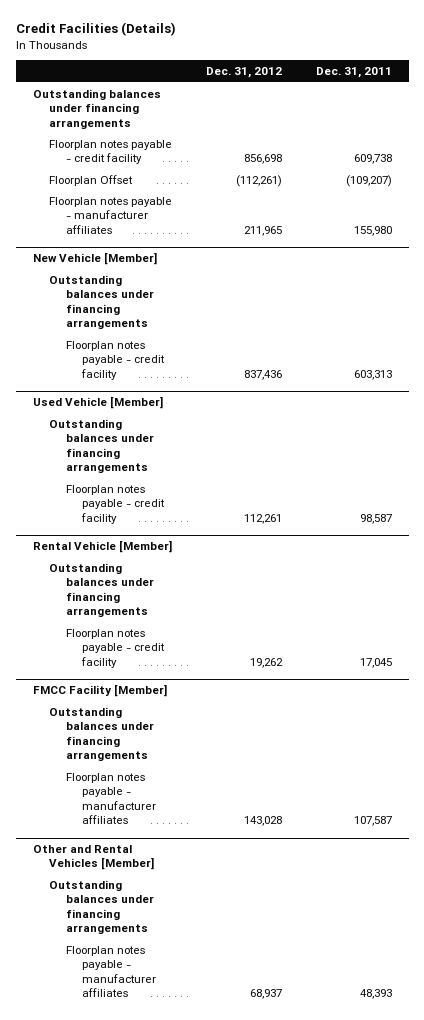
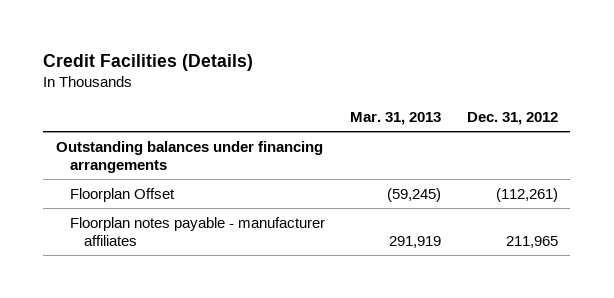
- | Dec. 31, 2012 | Dec. 31, 2011
+ | Mar. 31, 2013 | Dec. 31, 2012
- Floorplan notes payable - credit facility | 856,698 | 609,738
- New Vehicle [Member]
- Outstanding balances under financing arrangements
- Floorplan notes payable - credit facility | 837,436 | 603,313
- Used Vehicle [Member]
- Outstanding balances under financing arrangements
- Floorplan notes payable - credit facility | 112,261 | 98,587
- Rental Vehicle [Member]
- Outstanding balances under financing arrangements
- Floorplan notes payable - credit facility | 19,262 | 17,045
- FMCC Facility [Member]
- Outstanding balances under financing arrangements
- Floorplan notes payable - manufacturer affiliates | 143,028 | 107,587
- Other and Rental Vehicles [Member]
- Outstanding balances under financing arrangements
- Floorplan notes payable - manufacturer affiliates | 68,937 | 48,393

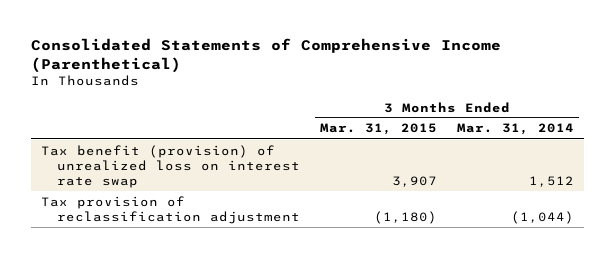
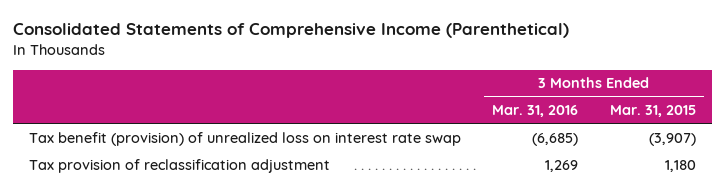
- | 3 Months Ended Mar. 31, 2015 | 3 Months Ended Mar. 31, 2014
+ | 3 Months Ended Mar. 31, 2016 | 3 Months Ended Mar. 31, 2015
- Tax benefit (provision) of unrealized loss on interest rate swap | 3,907 | 1,512
- Tax provision of reclassification adjustment | (1,180) | (1,044)
+ Tax benefit (provision) of unrealized loss on interest rate swap | (6,685) | (3,907)
+ Tax provision of reclassification adjustment | 1,269 | 1,180

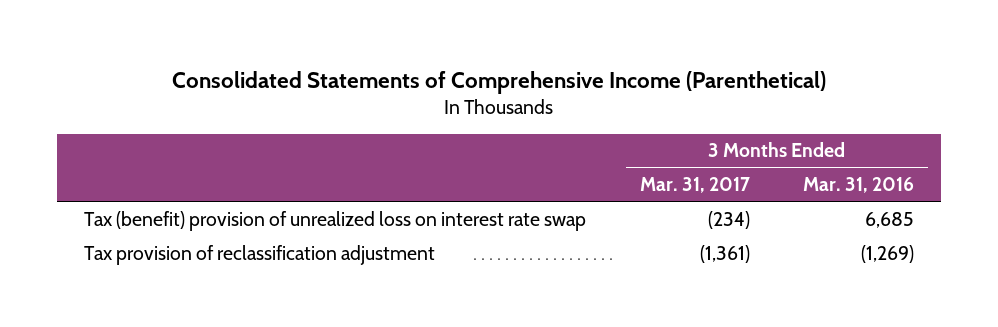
- | 3 Months Ended Mar. 31, 2016 | 3 Months Ended Mar. 31, 2015
+ | 3 Months Ended Mar. 31, 2017 | 3 Months Ended Mar. 31, 2016
- Tax benefit (provision) of unrealized loss on interest rate swap | (6,685) | (3,907)
- Tax provision of reclassification adjustment | 1,269 | 1,180
+ Tax (benefit) provision of unrealized loss on interest rate swap | (234) | 6,685
+ Tax provision of reclassification adjustment | (1,361) | (1,269)

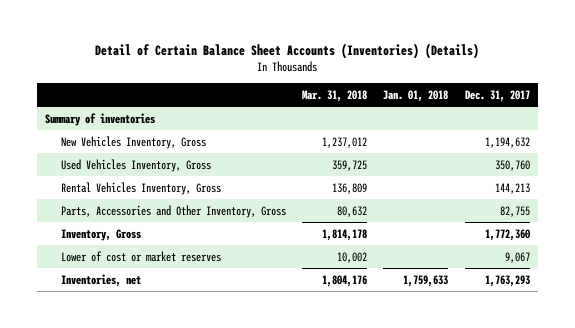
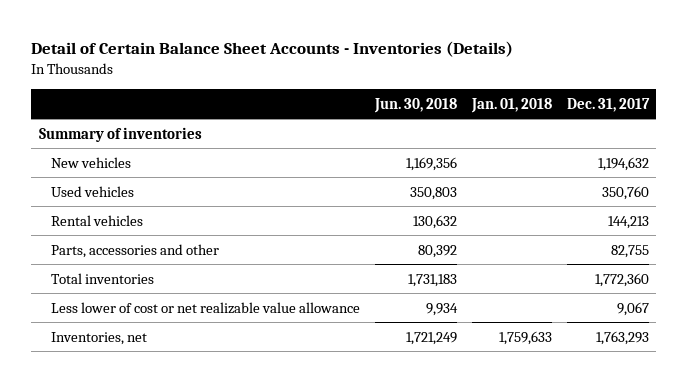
- Detail of Certain Balance Sheet Accounts (Inventories) (Details)
+ Detail of Certain Balance Sheet Accounts - Inventories (Details)
- | Mar. 31, 2018 | Jan. 01, 2018 | Dec. 31, 2017
+ | Jun. 30, 2018 | Jan. 01, 2018 | Dec. 31, 2017
- New Vehicles Inventory, Gross | 1,237,012 | | 1,194,632
- Used Vehicles Inventory, Gross | 359,725 | | 350,760
- Rental Vehicles Inventory, Gross | 136,809 | | 144,213
- Parts, Accessories and Other Inventory, Gross | 80,632 | | 82,755
- Inventory, Gross | 1,814,178 | | 1,772,360
- Lower of cost or market reserves | 10,002 | | 9,067
+ New vehicles | 1,169,356 | | 1,194,632
+ Used vehicles | 350,803 | | 350,760
+ Rental vehicles | 130,632 | | 144,213
+ Parts, accessories and other | 80,392 | | 82,755
+ Total inventories | 1,731,183 | | 1,772,360
+ Less lower of cost or net realizable value allowance | 9,934 | | 9,067

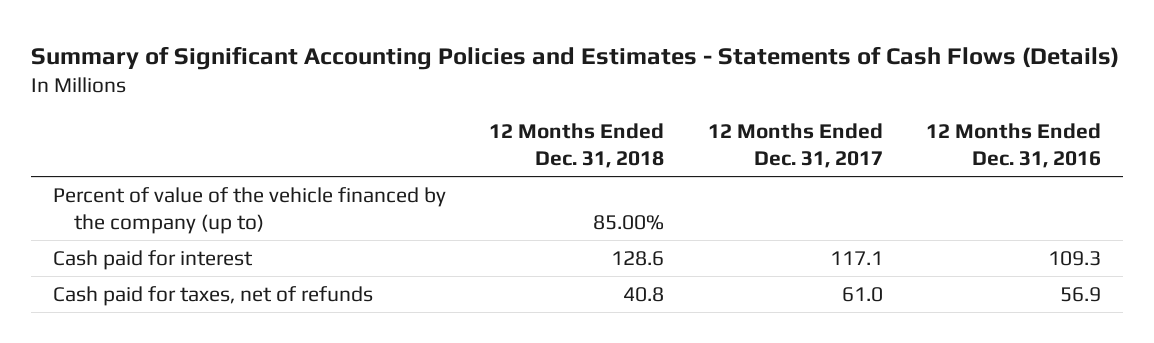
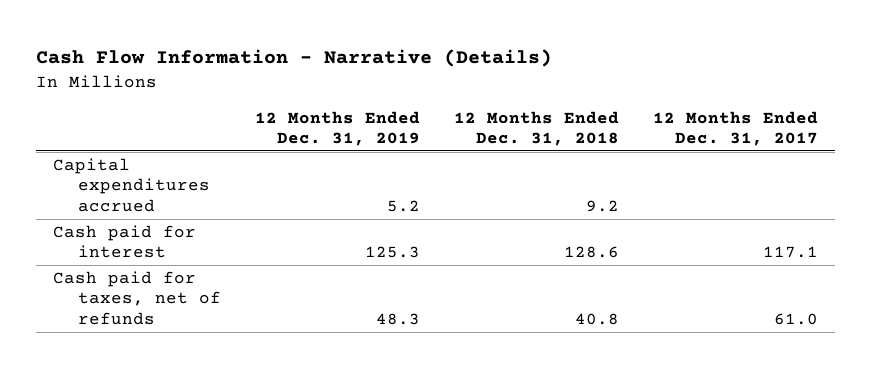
- Summary of Significant Accounting Policies and Estimates - Statements of Cash Flows (Details)
+ Cash Flow Information - Narrative (Details)
- | 12 Months Ended Dec. 31, 2018 | 12 Months Ended Dec. 31, 2017 | 12 Months Ended Dec. 31, 2016
+ | 12 Months Ended Dec. 31, 2019 | 12 Months Ended Dec. 31, 2018 | 12 Months Ended Dec. 31, 2017
- Percent of value of the vehicle financed by the company (up to) | 85.00% | |
+ Capital expenditures accrued | 5.2 | 9.2 |

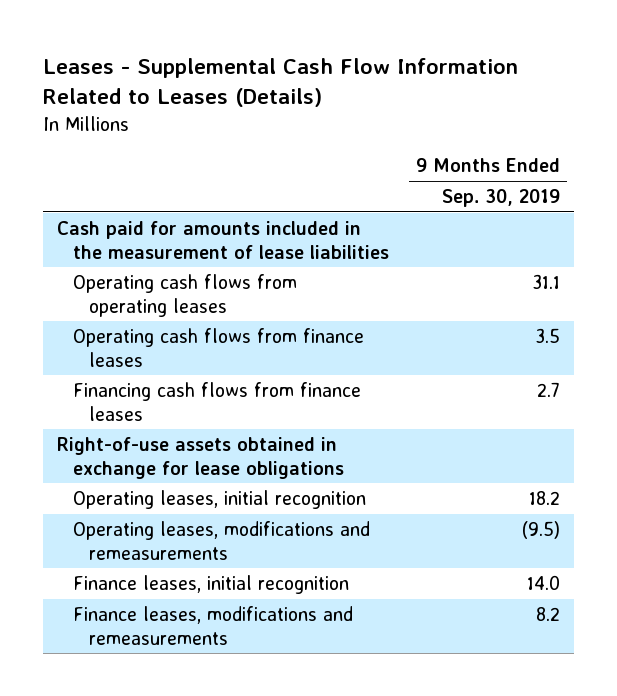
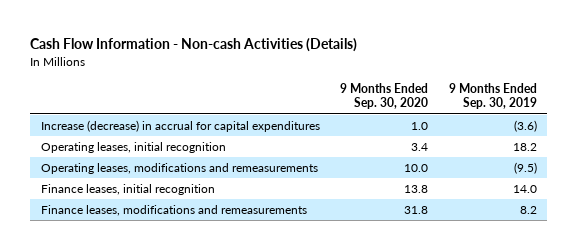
- Leases - Supplemental Cash Flow Information Related to Leases (Details)
+ Cash Flow Information - Non-cash Activities (Details)
- | 9 Months Ended Sep. 30, 2019
+ | 9 Months Ended Sep. 30, 2020 | 9 Months Ended Sep. 30, 2019
- Cash paid for amounts included in the measurement of lease liabilities
- Operating cash flows from operating leases | 31.1
- Operating cash flows from finance leases | 3.5
- Financing cash flows from finance leases | 2.7
- Right-of-use assets obtained in exchange for lease obligations
+ Increase (decrease) in accrual for capital expenditures | 1.0 | (3.6)

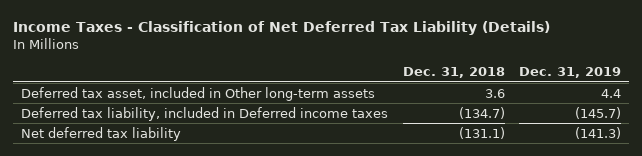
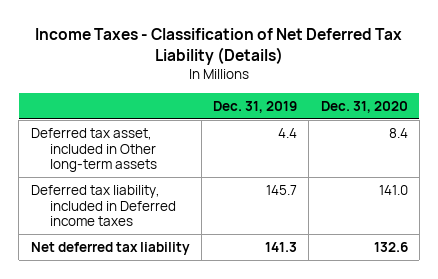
- | Dec. 31, 2018 | Dec. 31, 2019
+ | Dec. 31, 2019 | Dec. 31, 2020
- Deferred tax liability, included in Deferred income taxes | (134.7) | (145.7)
- Net deferred tax liability | (131.1) | (141.3)
+ Deferred tax liability, included in Deferred income taxes | 145.7 | 141.0
+ Net deferred tax liability | 141.3 | 132.6

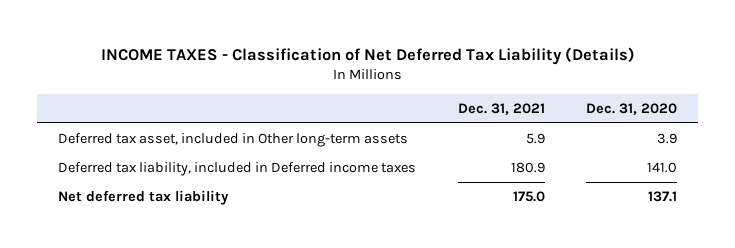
- Income Taxes - Classification of Net Deferred Tax Liability (Details)
+ INCOME TAXES - Classification of Net Deferred Tax Liability (Details)
- | Dec. 31, 2019 | Dec. 31, 2020
+ | Dec. 31, 2021 | Dec. 31, 2020
- Deferred tax asset, included in Other long-term assets | 4.4 | 8.4
+ Deferred tax asset, included in Other long-term assets | 5.9 | 3.9
- Net deferred tax liability | 141.3 | 132.6
+ Net deferred tax liability | 175.0 | 137.1

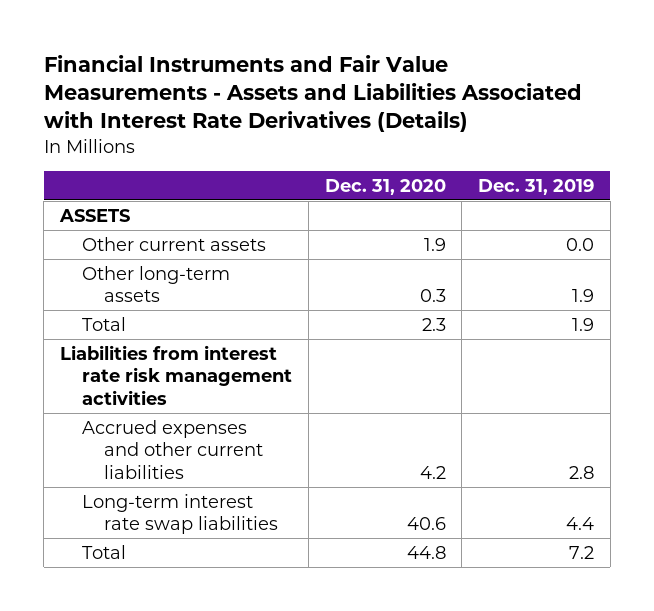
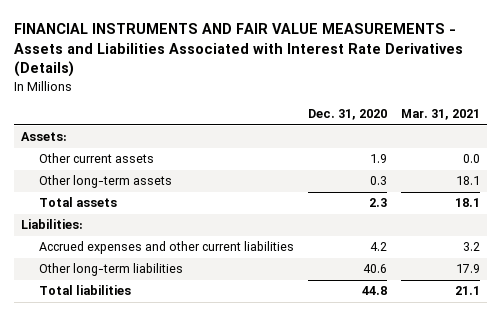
- Financial Instruments and Fair Value Measurements - Assets and Liabilities Associated with Interest Rate Derivatives (Details)
+ FINANCIAL INSTRUMENTS AND FAIR VALUE MEASUREMENTS - Assets and Liabilities Associated with Interest Rate Derivatives (Details)
- | Dec. 31, 2020 | Dec. 31, 2019
+ | Dec. 31, 2020 | Mar. 31, 2021
- ASSETS
+ Assets:
- Total | 2.3 | 1.9
- Liabilities from interest rate risk management activities
+ Total assets | 2.3 | 18.1
+ Liabilities:
- Long-term interest rate swap liabilities | 40.6 | 4.4
- Total | 44.8 | 7.2
+ Other long-term liabilities | 40.6 | 17.9
+ Total liabilities | 44.8 | 21.1

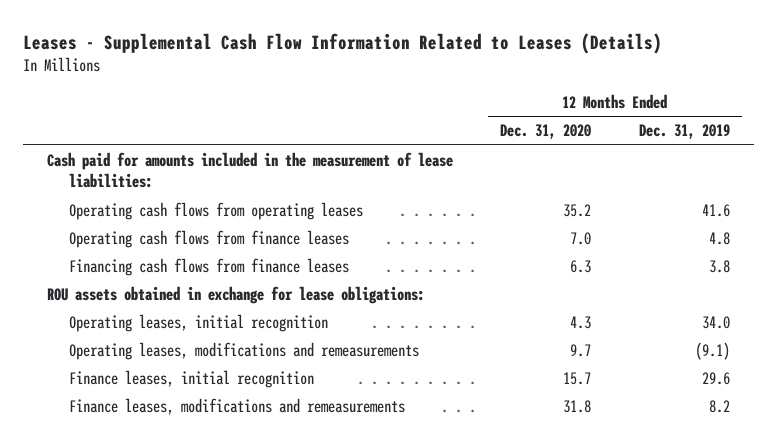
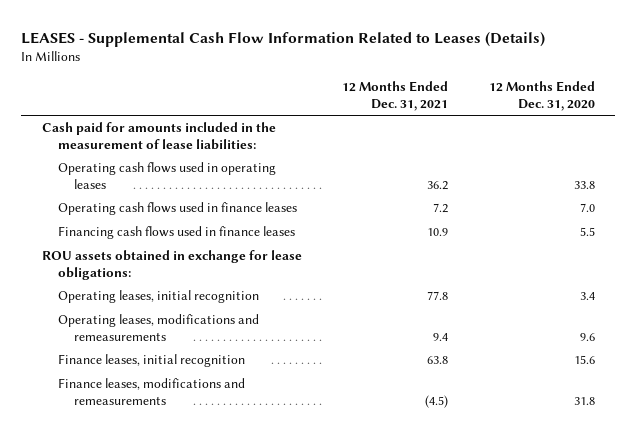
- Leases - Supplemental Cash Flow Information Related to Leases (Details)
+ LEASES - Supplemental Cash Flow Information Related to Leases (Details)
- | 12 Months Ended Dec. 31, 2020 | 12 Months Ended Dec. 31, 2019
+ | 12 Months Ended Dec. 31, 2021 | 12 Months Ended Dec. 31, 2020
- Operating cash flows from operating leases | 35.2 | 41.6
- Operating cash flows from finance leases | 7.0 | 4.8
- Financing cash flows from finance leases | 6.3 | 3.8
+ Operating cash flows used in operating leases | 36.2 | 33.8
+ Operating cash flows used in finance leases | 7.2 | 7.0
+ Financing cash flows used in finance leases | 10.9 | 5.5
- Operating leases, initial recognition | 4.3 | 34.0
- Operating leases, modifications and remeasurements | 9.7 | (9.1)
- Finance leases, initial recognition | 15.7 | 29.6
+ Operating leases, initial recognition | 77.8 | 3.4
+ Operating leases, modifications and remeasurements | 9.4 | 9.6
+ Finance leases, initial recognition | 63.8 | 15.6

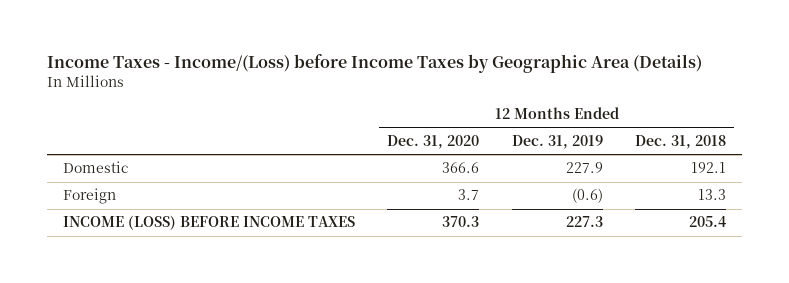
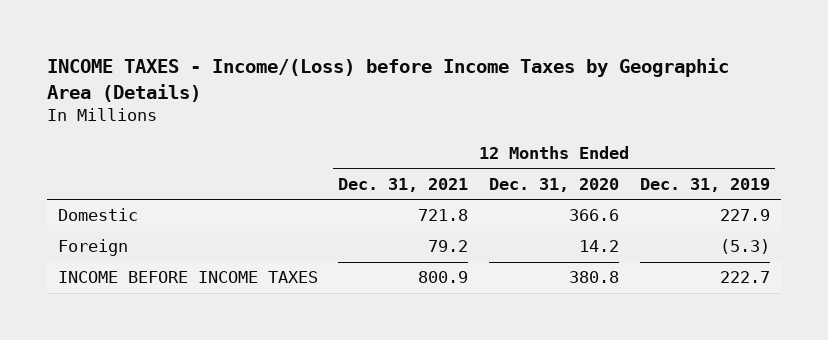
- Income Taxes - Income/(Loss) before Income Taxes by Geographic Area (Details)
+ INCOME TAXES - Income/(Loss) before Income Taxes by Geographic Area (Details)
- | 12 Months Ended Dec. 31, 2020 | 12 Months Ended Dec. 31, 2019 | 12 Months Ended Dec. 31, 2018
+ | 12 Months Ended Dec. 31, 2021 | 12 Months Ended Dec. 31, 2020 | 12 Months Ended Dec. 31, 2019
- Foreign | 3.7 | (0.6) | 13.3
- INCOME (LOSS) BEFORE INCOME TAXES | 370.3 | 227.3 | 205.4
+ Foreign | 79.2 | 14.2 | (5.3)
+ INCOME BEFORE INCOME TAXES | 800.9 | 380.8 | 222.7

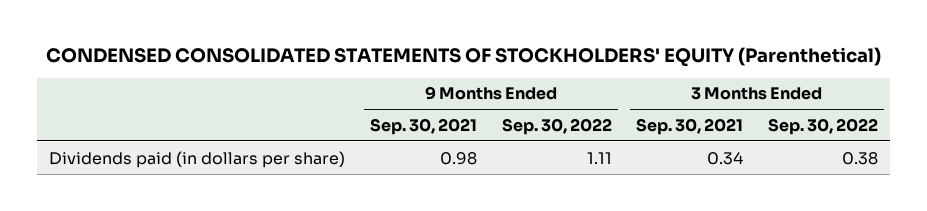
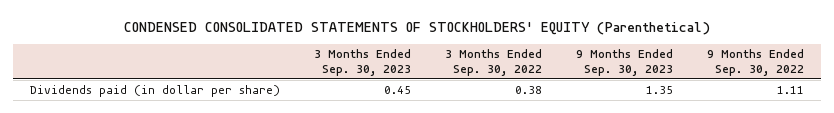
- | 9 Months Ended Sep. 30, 2021 | 9 Months Ended Sep. 30, 2022 | 3 Months Ended Sep. 30, 2021 | 3 Months Ended Sep. 30, 2022
+ | 3 Months Ended Sep. 30, 2023 | 3 Months Ended Sep. 30, 2022 | 9 Months Ended Sep. 30, 2023 | 9 Months Ended Sep. 30, 2022
- Dividends paid (in dollars per share) | 0.98 | 1.11 | 0.34 | 0.38
+ Dividends paid (in dollar per share) | 0.45 | 0.38 | 1.35 | 1.11

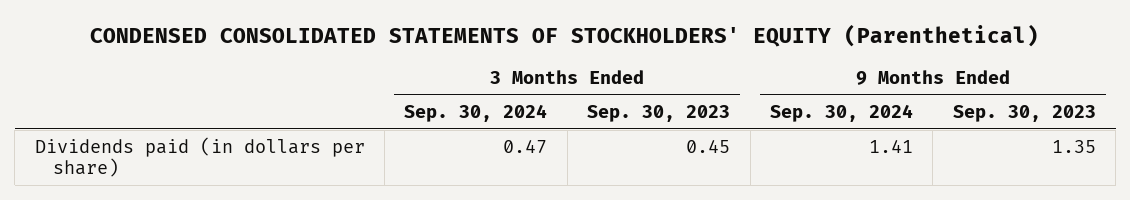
- | 3 Months Ended Sep. 30, 2023 | 3 Months Ended Sep. 30, 2022 | 9 Months Ended Sep. 30, 2023 | 9 Months Ended Sep. 30, 2022
+ | 3 Months Ended Sep. 30, 2024 | 3 Months Ended Sep. 30, 2023 | 9 Months Ended Sep. 30, 2024 | 9 Months Ended Sep. 30, 2023
- Dividends paid (in dollar per share) | 0.45 | 0.38 | 1.35 | 1.11
+ Dividends paid (in dollars per share) | 0.47 | 0.45 | 1.41 | 1.35

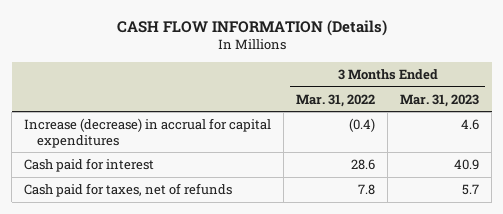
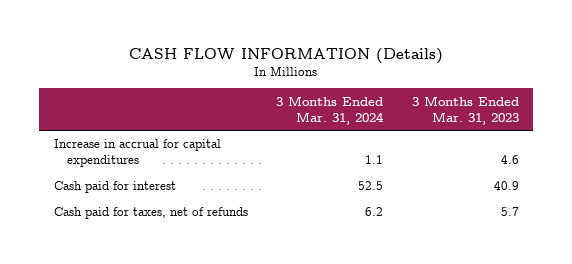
- | 3 Months Ended Mar. 31, 2022 | 3 Months Ended Mar. 31, 2023
+ | 3 Months Ended Mar. 31, 2024 | 3 Months Ended Mar. 31, 2023
- Increase (decrease) in accrual for capital expenditures | (0.4) | 4.6
+ Increase in accrual for capital expenditures | 1.1 | 4.6

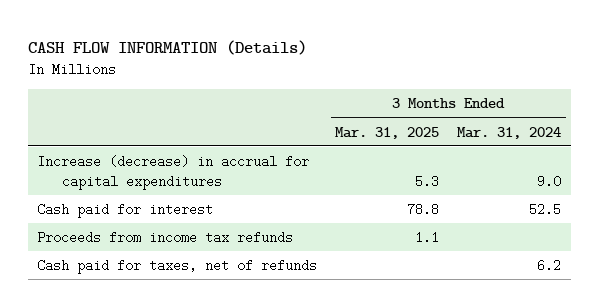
- | 3 Months Ended Mar. 31, 2024 | 3 Months Ended Mar. 31, 2023
+ | 3 Months Ended Mar. 31, 2025 | 3 Months Ended Mar. 31, 2024
- Increase in accrual for capital expenditures | 1.1 | 4.6
+ Increase (decrease) in accrual for capital expenditures | 5.3 | 9.0
+ Proceeds from income tax refunds | 1.1 |

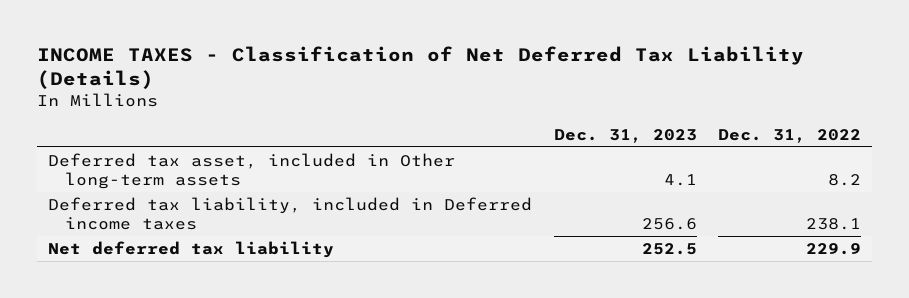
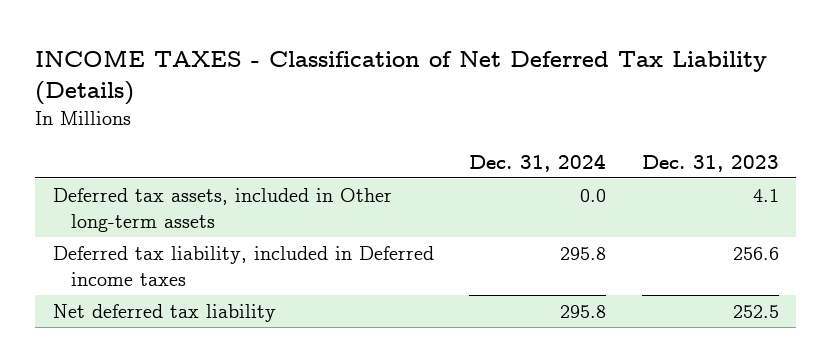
- | Dec. 31, 2023 | Dec. 31, 2022
+ | Dec. 31, 2024 | Dec. 31, 2023
- Deferred tax asset, included in Other long-term assets | 4.1 | 8.2
+ Deferred tax assets, included in Other long-term assets | 0.0 | 4.1

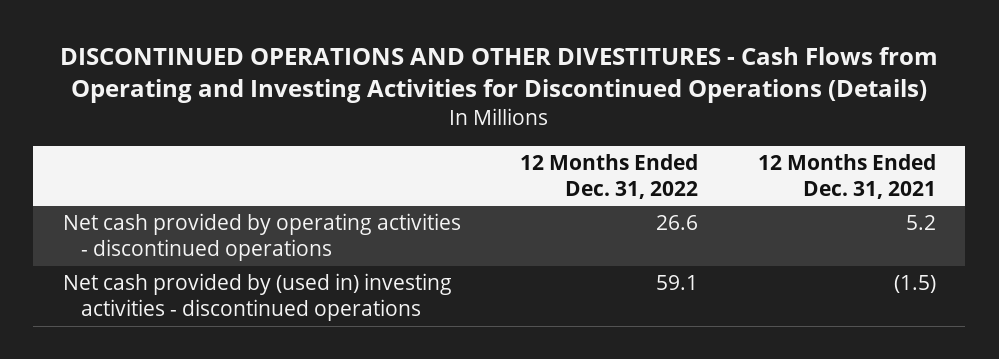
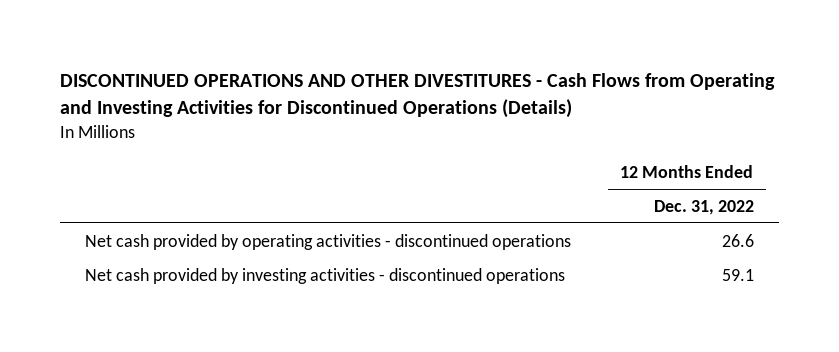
- | 12 Months Ended Dec. 31, 2022 | 12 Months Ended Dec. 31, 2021
+ | 12 Months Ended Dec. 31, 2022
- Net cash provided by (used in) investing activities - discontinued operations | 59.1 | (1.5)
+ Net cash provided by investing activities - discontinued operations | 59.1

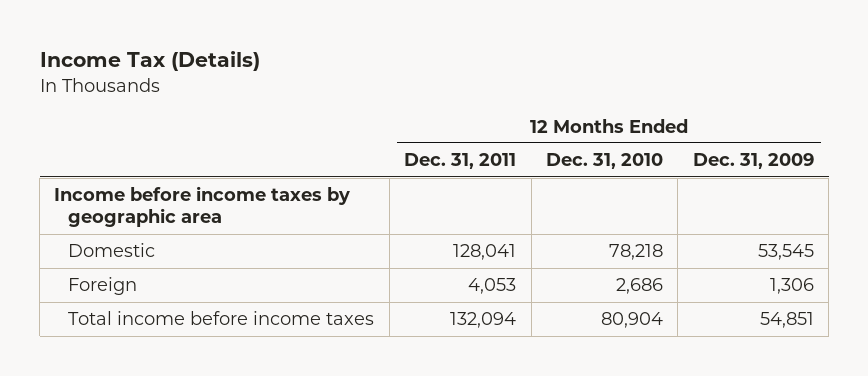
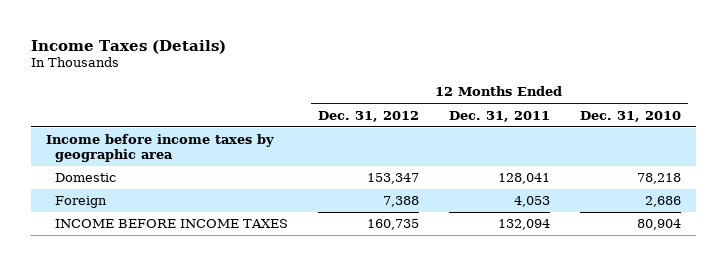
- Income Tax (Details)
+ Income Taxes (Details)
- | 12 Months Ended Dec. 31, 2011 | 12 Months Ended Dec. 31, 2010 | 12 Months Ended Dec. 31, 2009
+ | 12 Months Ended Dec. 31, 2012 | 12 Months Ended Dec. 31, 2011 | 12 Months Ended Dec. 31, 2010
- Total income before income taxes | 132,094 | 80,904 | 54,851
+ INCOME BEFORE INCOME TAXES | 160,735 | 132,094 | 80,904

